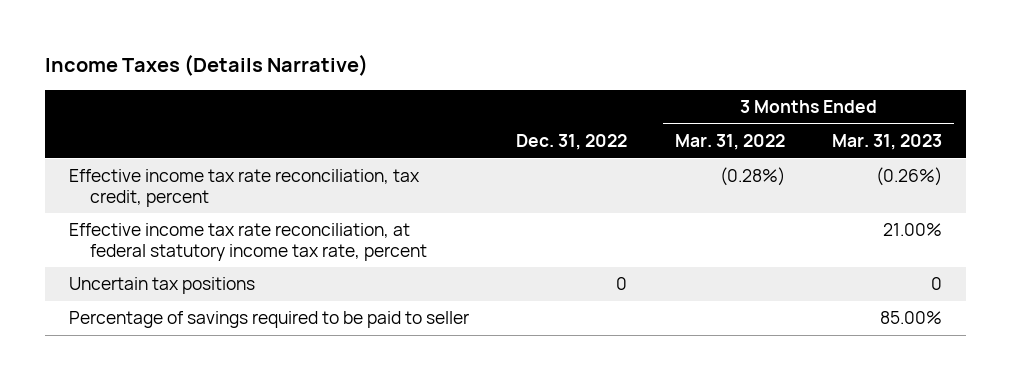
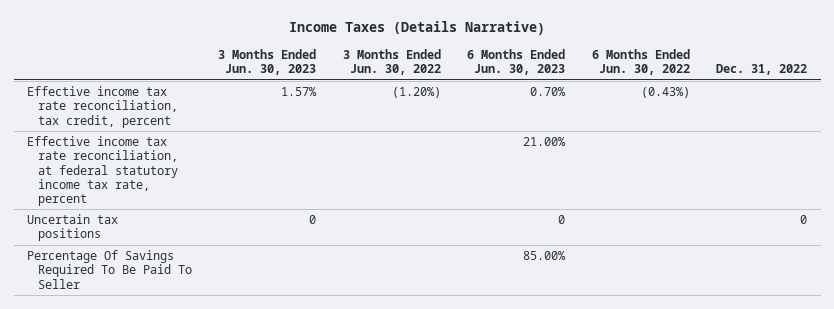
- | Dec. 31, 2022 | 3 Months Ended Mar. 31, 2022 | 3 Months Ended Mar. 31, 2023
+ | 3 Months Ended Jun. 30, 2023 | 3 Months Ended Jun. 30, 2022 | 6 Months Ended Jun. 30, 2023 | 6 Months Ended Jun. 30, 2022 | Dec. 31, 2022
- Percentage of savings required to be paid to seller | | | 85.00%
+ Percentage Of Savings Required To Be Paid To Seller | | | 85.00% | |

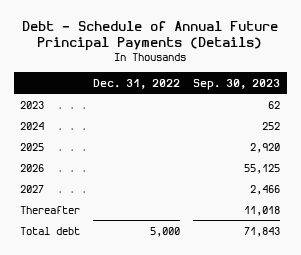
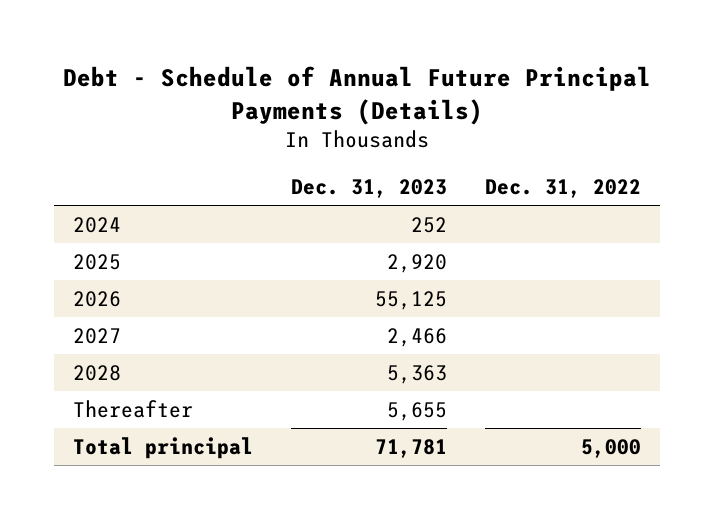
- | Dec. 31, 2022 | Sep. 30, 2023
+ | Dec. 31, 2023 | Dec. 31, 2022
- 2023 | | 62
+ 2028 | 5,363 |
- Total debt | 5,000 | 71,843
+ Total principal | 71,781 | 5,000

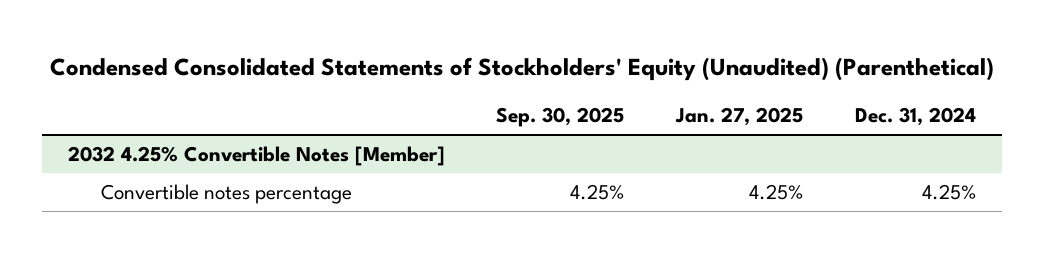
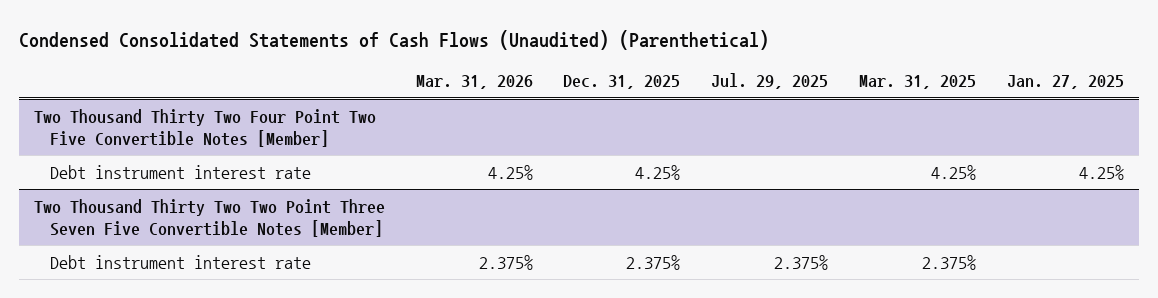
- Condensed Consolidated Statements of Stockholders' Equity (Unaudited) (Parenthetical)
+ Condensed Consolidated Statements of Cash Flows (Unaudited) (Parenthetical)
- | Sep. 30, 2025 | Jan. 27, 2025 | Dec. 31, 2024
+ | Mar. 31, 2026 | Dec. 31, 2025 | Jul. 29, 2025 | Mar. 31, 2025 | Jan. 27, 2025
- 2032 4.25% Convertible Notes [Member]
- Convertible notes percentage | 4.25% | 4.25% | 4.25%
+ Two Thousand Thirty Two Four Point Two Five Convertible Notes [Member]
+ Debt instrument interest rate | 4.25% | 4.25% | | 4.25% | 4.25%
+ Two Thousand Thirty Two Two Point Three Seven Five Convertible Notes [Member]
+ Debt instrument interest rate | 2.375% | 2.375% | 2.375% | 2.375% |

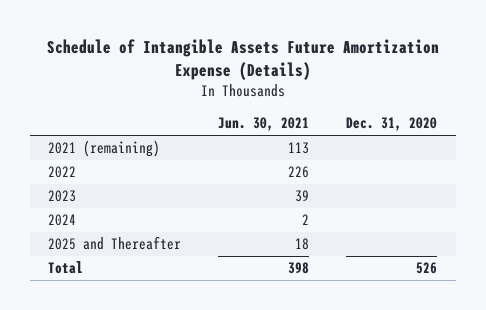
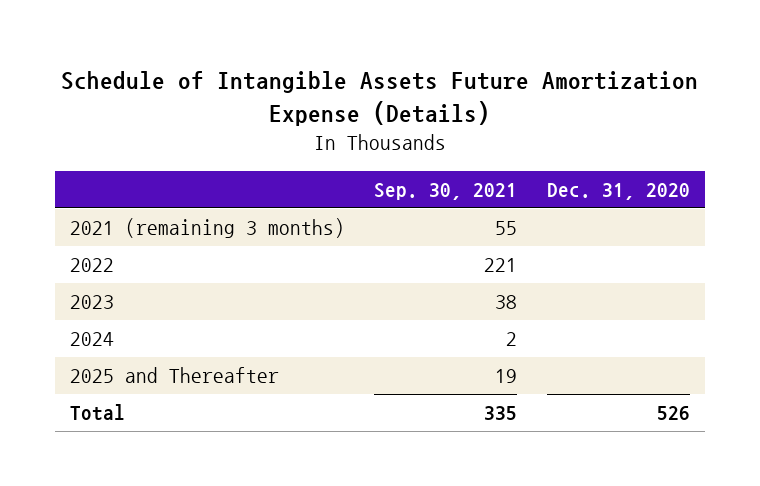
- | Jun. 30, 2021 | Dec. 31, 2020
+ | Sep. 30, 2021 | Dec. 31, 2020
- 2021 (remaining) | 113 |
+ 2021 (remaining 3 months) | 55 |

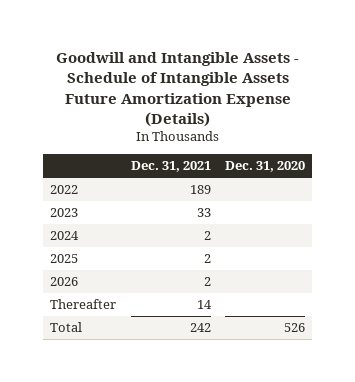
- Schedule of Intangible Assets Future Amortization Expense (Details)
+ Goodwill and Intangible Assets - Schedule of Intangible Assets Future Amortization Expense (Details)
- | Sep. 30, 2021 | Dec. 31, 2020
+ | Dec. 31, 2021 | Dec. 31, 2020
- 2021 (remaining 3 months) | 55 |
- 2025 and Thereafter | 19 |
+ 2025 | 2 |
+ 2026 | 2 |
+ Thereafter | 14 |

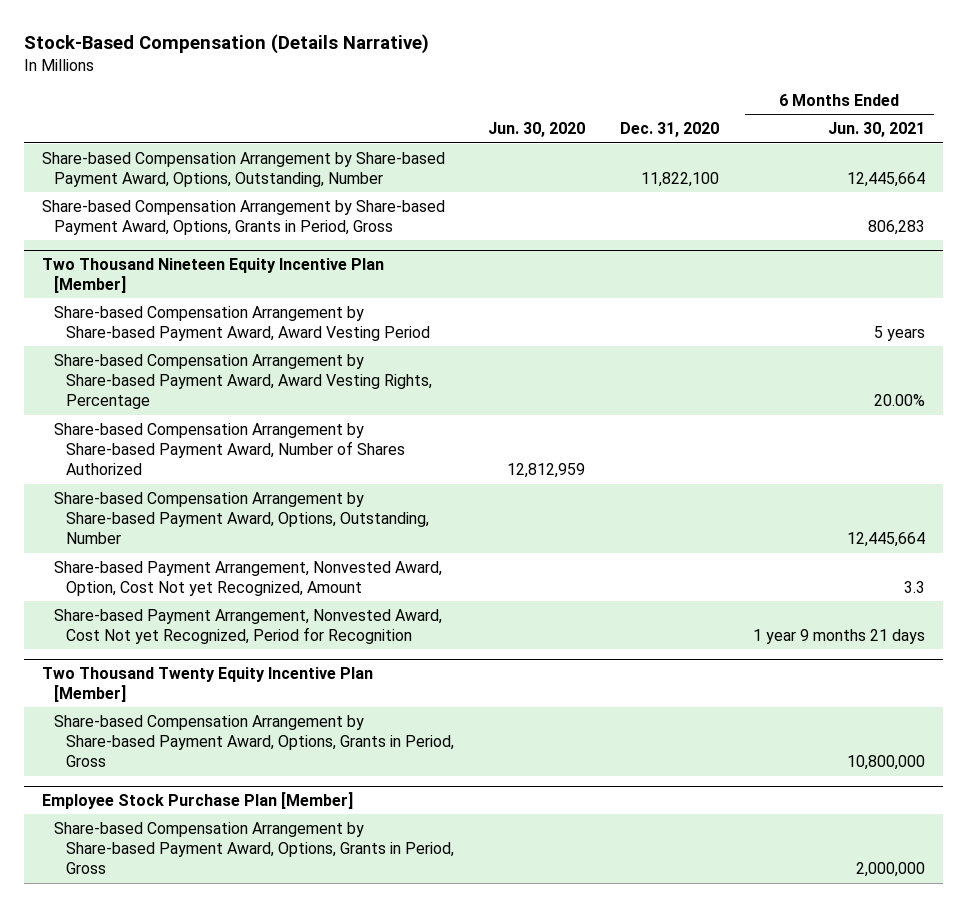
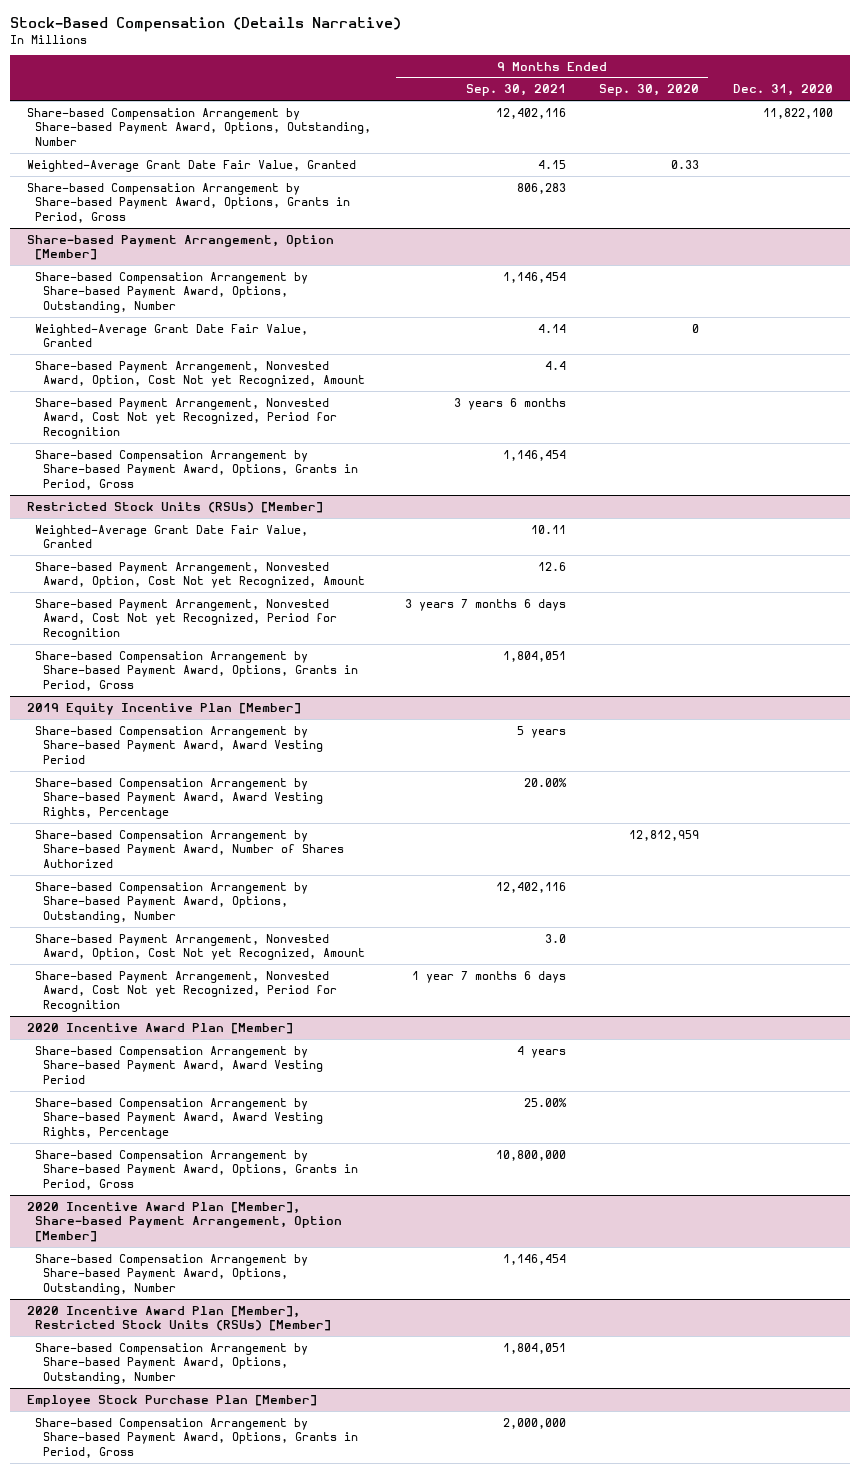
- | Jun. 30, 2020 | Dec. 31, 2020 | 6 Months Ended Jun. 30, 2021
+ | 9 Months Ended Sep. 30, 2021 | 9 Months Ended Sep. 30, 2020 | Dec. 31, 2020
+ Weighted-Average Grant Date Fair Value, Granted | 4.15 | 0.33 |
- Two Thousand Nineteen Equity Incentive Plan [Member]
+ Share-based Payment Arrangement, Option [Member]
+ Share-based Compensation Arrangement by Share-based Payment Award, Options, Outstanding, Number | 1,146,454 | |
+ Weighted-Average Grant Date Fair Value, Granted | 4.14 | 0 |
+ Share-based Payment Arrangement, Nonvested Award, Option, Cost Not yet Recognized, Amount | 4.4 | |
+ Share-based Payment Arrangement, Nonvested Award, Cost Not yet Recognized, Period for Recognition | 3 years 6 months | |
+ Share-based Compensation Arrangement by Share-based Payment Award, Options, Grants in Period, Gross | 1,146,454 | |
+ Restricted Stock Units (RSUs) [Member]
+ Weighted-Average Grant Date Fair Value, Granted | 10.11 | |
+ Share-based Payment Arrangement, Nonvested Award, Option, Cost Not yet Recognized, Amount | 12.6 | |
+ Share-based Payment Arrangement, Nonvested Award, Cost Not yet Recognized, Period for Recognition | 3 years 7 months 6 days | |
+ Share-based Compensation Arrangement by Share-based Payment Award, Options, Grants in Period, Gross | 1,804,051 | |
+ 2019 Equity Incentive Plan [Member]
- Two Thousand Twenty Equity Incentive Plan [Member]
+ 2020 Incentive Award Plan [Member]
+ Share-based Compensation Arrangement by Share-based Payment Award, Award Vesting Period | 4 years | |
+ Share-based Compensation Arrangement by Share-based Payment Award, Award Vesting Rights, Percentage | 25.00% | |
+ 2020 Incentive Award Plan [Member], Share-based Payment Arrangement, Option [Member]
+ Share-based Compensation Arrangement by Share-based Payment Award, Options, Outstanding, Number | 1,146,454 | |
+ 2020 Incentive Award Plan [Member], Restricted Stock Units (RSUs) [Member]
+ Share-based Compensation Arrangement by Share-based Payment Award, Options, Outstanding, Number | 1,804,051 | |

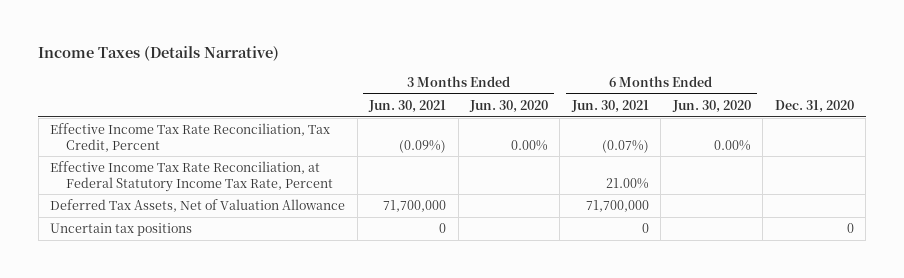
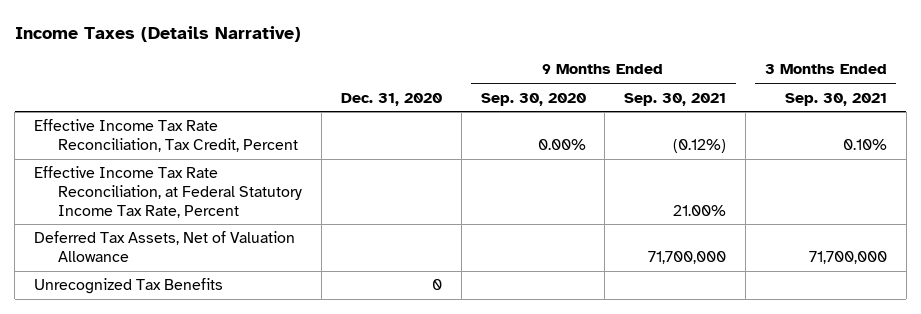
- | 3 Months Ended Jun. 30, 2021 | 3 Months Ended Jun. 30, 2020 | 6 Months Ended Jun. 30, 2021 | 6 Months Ended Jun. 30, 2020 | Dec. 31, 2020
+ | Dec. 31, 2020 | 9 Months Ended Sep. 30, 2020 | 9 Months Ended Sep. 30, 2021 | 3 Months Ended Sep. 30, 2021
- Uncertain tax positions | 0 | | 0 | | 0
+ Unrecognized Tax Benefits | 0 | | |

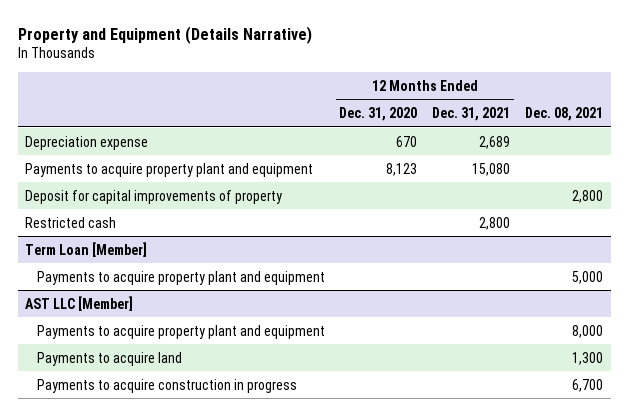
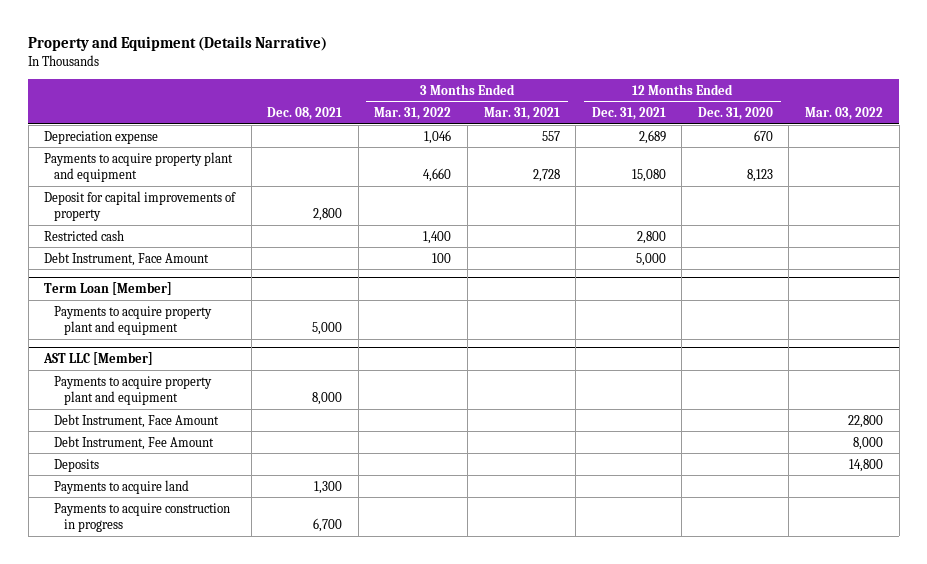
- | 12 Months Ended Dec. 31, 2020 | 12 Months Ended Dec. 31, 2021 | Dec. 08, 2021
+ | Dec. 08, 2021 | 3 Months Ended Mar. 31, 2022 | 3 Months Ended Mar. 31, 2021 | 12 Months Ended Dec. 31, 2021 | 12 Months Ended Dec. 31, 2020 | Mar. 03, 2022
+ Debt Instrument, Face Amount | | 100 | | 5,000 | |
@ AST LLC [Member]
+ Debt Instrument, Face Amount | | | | | | 22,800
+ Debt Instrument, Fee Amount | | | | | | 8,000
+ Deposits | | | | | | 14,800

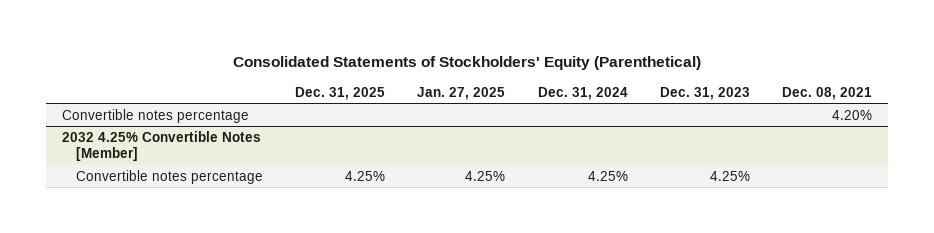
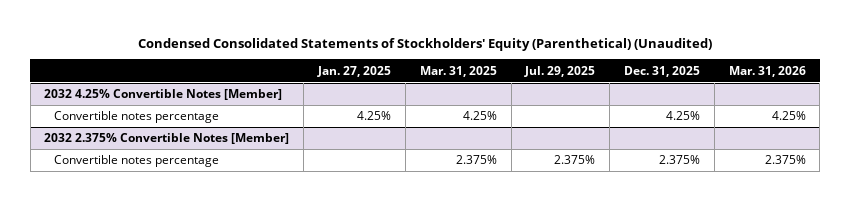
- Consolidated Statements of Stockholders' Equity (Parenthetical)
+ Condensed Consolidated Statements of Stockholders' Equity (Parenthetical) (Unaudited)
- | Dec. 31, 2025 | Jan. 27, 2025 | Dec. 31, 2024 | Dec. 31, 2023 | Dec. 08, 2021
+ | Jan. 27, 2025 | Mar. 31, 2025 | Jul. 29, 2025 | Dec. 31, 2025 | Mar. 31, 2026
- Convertible notes percentage | | | | | 4.20%
+ 2032 2.375% Convertible Notes [Member]
+ Convertible notes percentage | | 2.375% | 2.375% | 2.375% | 2.375%

